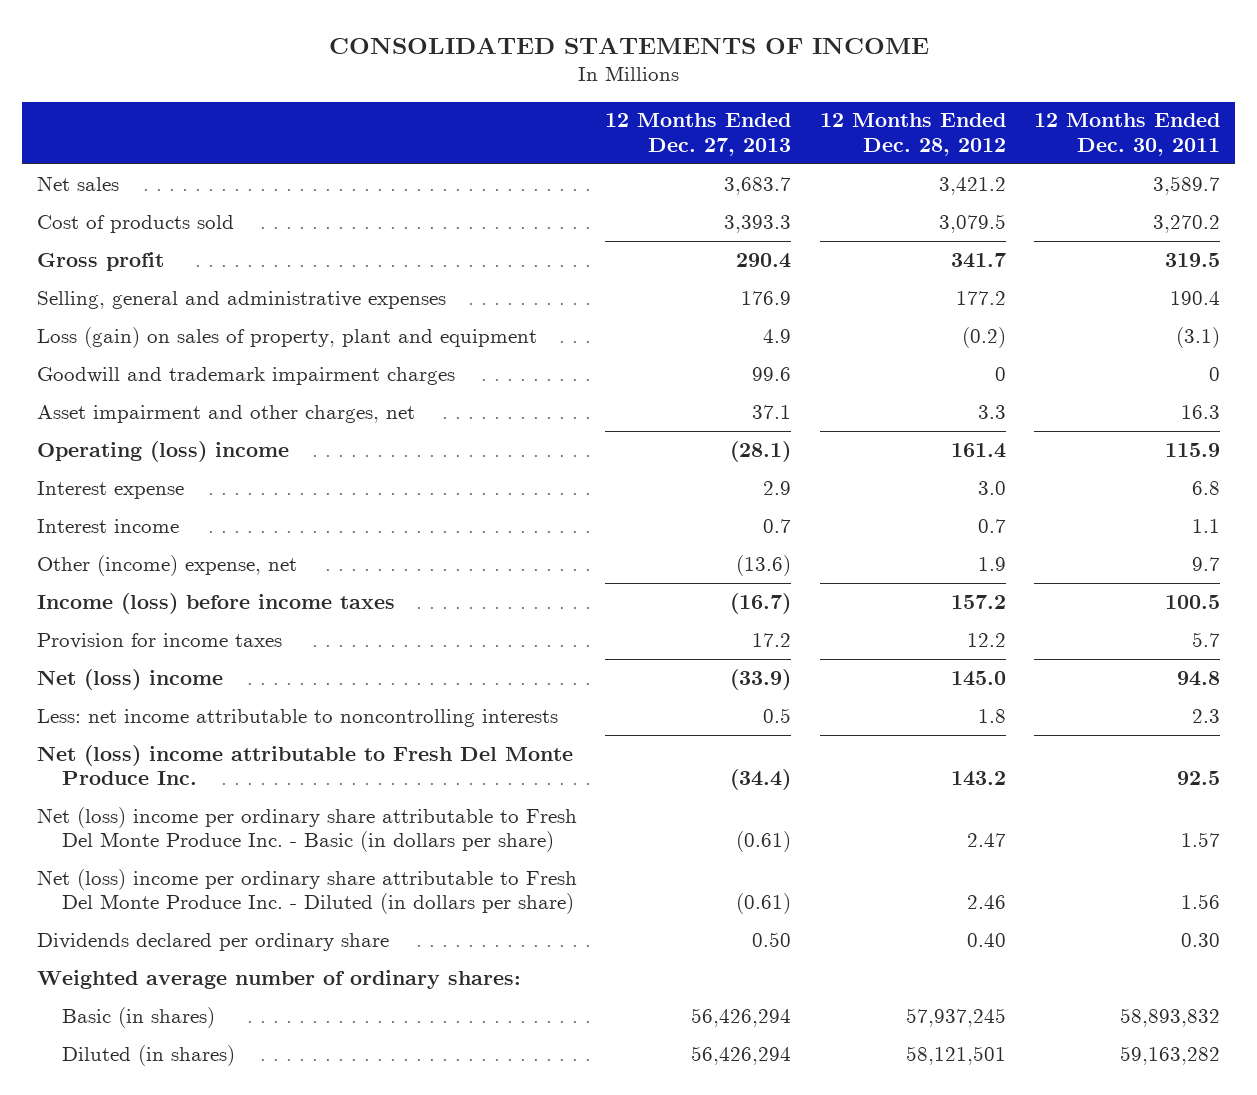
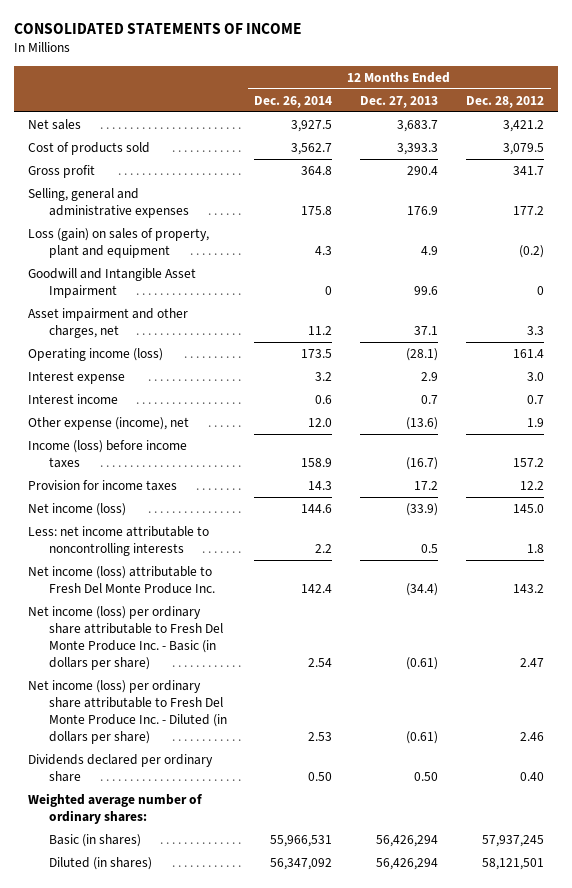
- | 12 Months Ended Dec. 27, 2013 | 12 Months Ended Dec. 28, 2012 | 12 Months Ended Dec. 30, 2011
+ | 12 Months Ended Dec. 26, 2014 | 12 Months Ended Dec. 27, 2013 | 12 Months Ended Dec. 28, 2012
- Goodwill and trademark impairment charges | 99.6 | 0 | 0
+ Goodwill and Intangible Asset Impairment | 0 | 99.6 | 0
- Operating (loss) income | (28.1) | 161.4 | 115.9
+ Operating income (loss) | 173.5 | (28.1) | 161.4
- Other (income) expense, net | (13.6) | 1.9 | 9.7
+ Other expense (income), net | 12.0 | (13.6) | 1.9
- Net (loss) income | (33.9) | 145.0 | 94.8
+ Net income (loss) | 144.6 | (33.9) | 145.0
- Net (loss) income attributable to Fresh Del Monte Produce Inc. | (34.4) | 143.2 | 92.5
- Net (loss) income per ordinary share attributable to Fresh Del Monte Produce Inc. - Basic (in dollars per share) | (0.61) | 2.47 | 1.57
- Net (loss) income per ordinary share attributable to Fresh Del Monte Produce Inc. - Diluted (in dollars per share) | (0.61) | 2.46 | 1.56
+ Net income (loss) attributable to Fresh Del Monte Produce Inc. | 142.4 | (34.4) | 143.2
+ Net income (loss) per ordinary share attributable to Fresh Del Monte Produce Inc. - Basic (in dollars per share) | 2.54 | (0.61) | 2.47
+ Net income (loss) per ordinary share attributable to Fresh Del Monte Produce Inc. - Diluted (in dollars per share) | 2.53 | (0.61) | 2.46

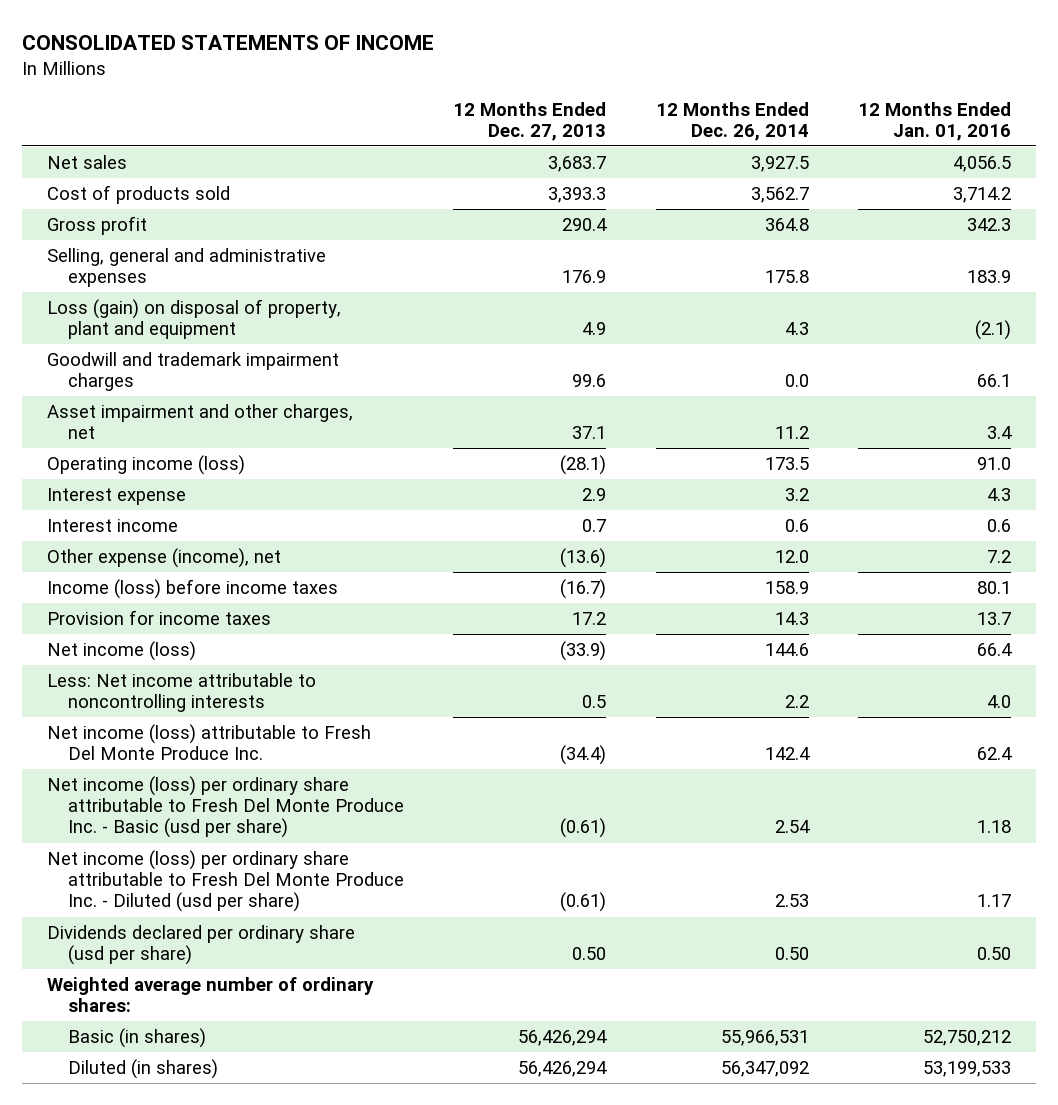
- | 12 Months Ended Dec. 26, 2014 | 12 Months Ended Dec. 27, 2013 | 12 Months Ended Dec. 28, 2012
+ | 12 Months Ended Dec. 27, 2013 | 12 Months Ended Dec. 26, 2014 | 12 Months Ended Jan. 01, 2016
- Loss (gain) on sales of property, plant and equipment | 4.3 | 4.9 | (0.2)
- Goodwill and Intangible Asset Impairment | 0 | 99.6 | 0
+ Loss (gain) on disposal of property, plant and equipment | 4.9 | 4.3 | (2.1)
+ Goodwill and trademark impairment charges | 99.6 | 0.0 | 66.1
- Less: net income attributable to noncontrolling interests | 2.2 | 0.5 | 1.8
+ Less: Net income attributable to noncontrolling interests | 0.5 | 2.2 | 4.0
- Net income (loss) per ordinary share attributable to Fresh Del Monte Produce Inc. - Basic (in dollars per share) | 2.54 | (0.61) | 2.47
- Net income (loss) per ordinary share attributable to Fresh Del Monte Produce Inc. - Diluted (in dollars per share) | 2.53 | (0.61) | 2.46
- Dividends declared per ordinary share | 0.50 | 0.50 | 0.40
+ Net income (loss) per ordinary share attributable to Fresh Del Monte Produce Inc. - Basic (usd per share) | (0.61) | 2.54 | 1.18
+ Net income (loss) per ordinary share attributable to Fresh Del Monte Produce Inc. - Diluted (usd per share) | (0.61) | 2.53 | 1.17
+ Dividends declared per ordinary share (usd per share) | 0.50 | 0.50 | 0.50

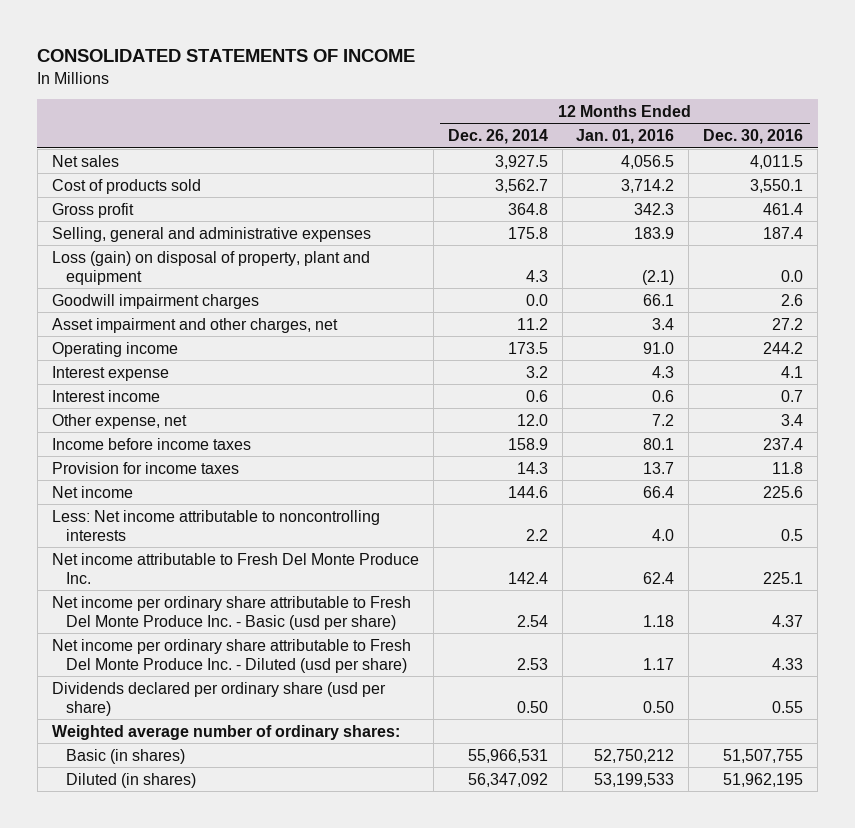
- | 12 Months Ended Dec. 27, 2013 | 12 Months Ended Dec. 26, 2014 | 12 Months Ended Jan. 01, 2016
+ | 12 Months Ended Dec. 26, 2014 | 12 Months Ended Jan. 01, 2016 | 12 Months Ended Dec. 30, 2016
- Goodwill and trademark impairment charges | 99.6 | 0.0 | 66.1
+ Goodwill impairment charges | 0.0 | 66.1 | 2.6
- Operating income (loss) | (28.1) | 173.5 | 91.0
+ Operating income | 173.5 | 91.0 | 244.2
- Other expense (income), net | (13.6) | 12.0 | 7.2
- Income (loss) before income taxes | (16.7) | 158.9 | 80.1
+ Other expense, net | 12.0 | 7.2 | 3.4
+ Income before income taxes | 158.9 | 80.1 | 237.4
- Net income (loss) | (33.9) | 144.6 | 66.4
+ Net income | 144.6 | 66.4 | 225.6
- Net income (loss) attributable to Fresh Del Monte Produce Inc. | (34.4) | 142.4 | 62.4
- Net income (loss) per ordinary share attributable to Fresh Del Monte Produce Inc. - Basic (usd per share) | (0.61) | 2.54 | 1.18
- Net income (loss) per ordinary share attributable to Fresh Del Monte Produce Inc. - Diluted (usd per share) | (0.61) | 2.53 | 1.17
+ Net income attributable to Fresh Del Monte Produce Inc. | 142.4 | 62.4 | 225.1
+ Net income per ordinary share attributable to Fresh Del Monte Produce Inc. - Basic (usd per share) | 2.54 | 1.18 | 4.37
+ Net income per ordinary share attributable to Fresh Del Monte Produce Inc. - Diluted (usd per share) | 2.53 | 1.17 | 4.33

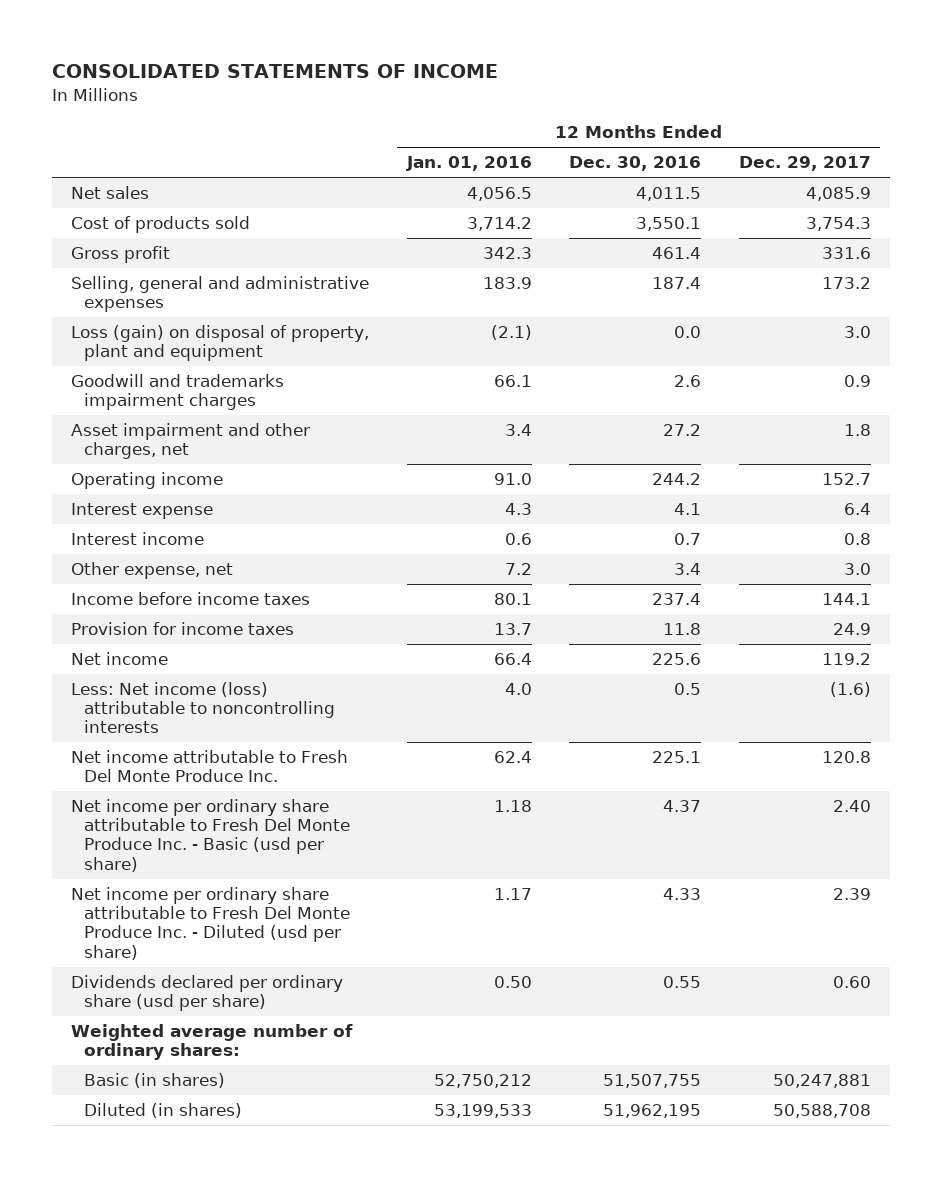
- | 12 Months Ended Dec. 26, 2014 | 12 Months Ended Jan. 01, 2016 | 12 Months Ended Dec. 30, 2016
+ | 12 Months Ended Jan. 01, 2016 | 12 Months Ended Dec. 30, 2016 | 12 Months Ended Dec. 29, 2017
- Goodwill impairment charges | 0.0 | 66.1 | 2.6
+ Goodwill and trademarks impairment charges | 66.1 | 2.6 | 0.9
- Less: Net income attributable to noncontrolling interests | 2.2 | 4.0 | 0.5
+ Less: Net income (loss) attributable to noncontrolling interests | 4.0 | 0.5 | (1.6)

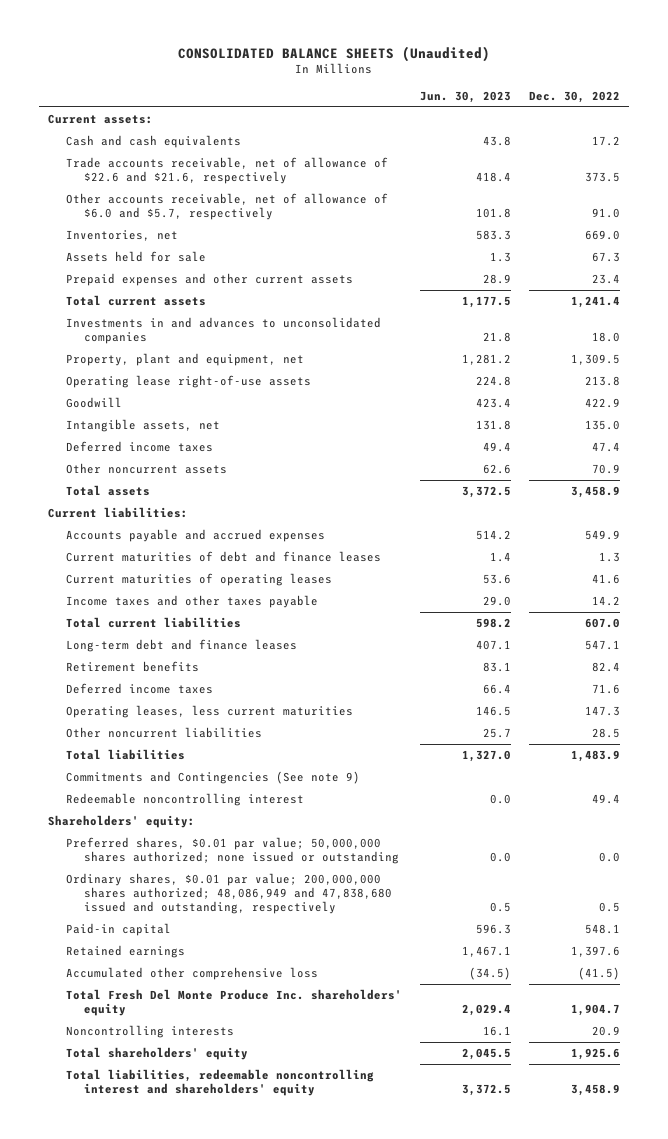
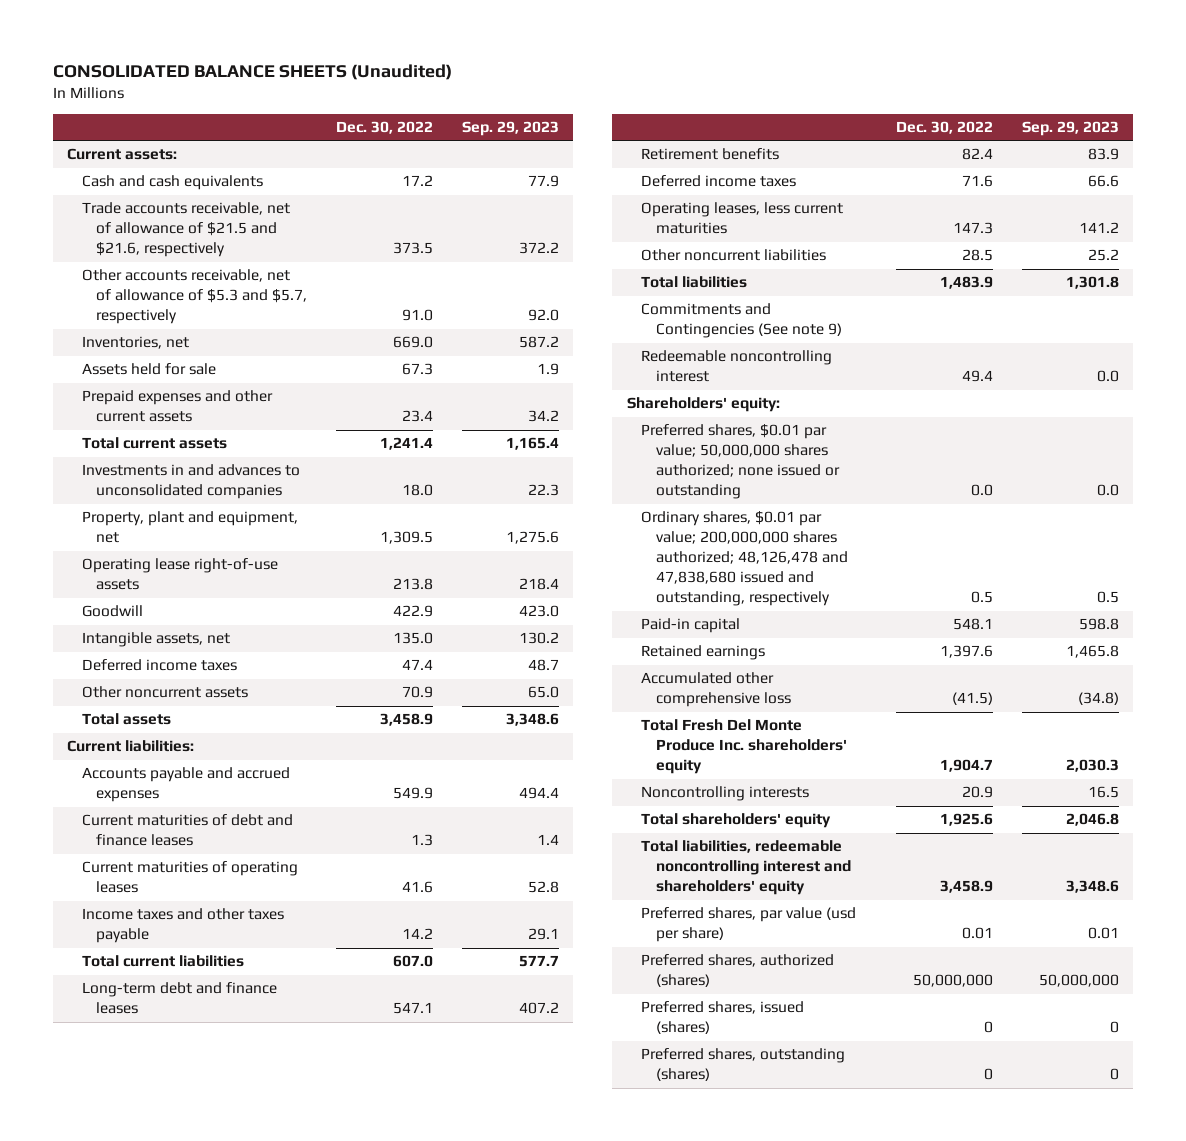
- | Jun. 30, 2023 | Dec. 30, 2022
+ | Dec. 30, 2022 | Sep. 29, 2023
- Trade accounts receivable, net of allowance of $22.6 and $21.6, respectively | 418.4 | 373.5
- Other accounts receivable, net of allowance of $6.0 and $5.7, respectively | 101.8 | 91.0
+ Trade accounts receivable, net of allowance of $21.5 and $21.6, respectively | 373.5 | 372.2
+ Other accounts receivable, net of allowance of $5.3 and $5.7, respectively | 91.0 | 92.0
- Ordinary shares, $0.01 par value; 200,000,000 shares authorized; 48,086,949 and 47,838,680 issued and outstanding, respectively | 0.5 | 0.5
+ Ordinary shares, $0.01 par value; 200,000,000 shares authorized; 48,126,478 and 47,838,680 issued and outstanding, respectively | 0.5 | 0.5
+ Preferred shares, par value (usd per share) | 0.01 | 0.01
+ Preferred shares, authorized (shares) | 50,000,000 | 50,000,000
+ Preferred shares, issued (shares) | 0 | 0
+ Preferred shares, outstanding (shares) | 0 | 0

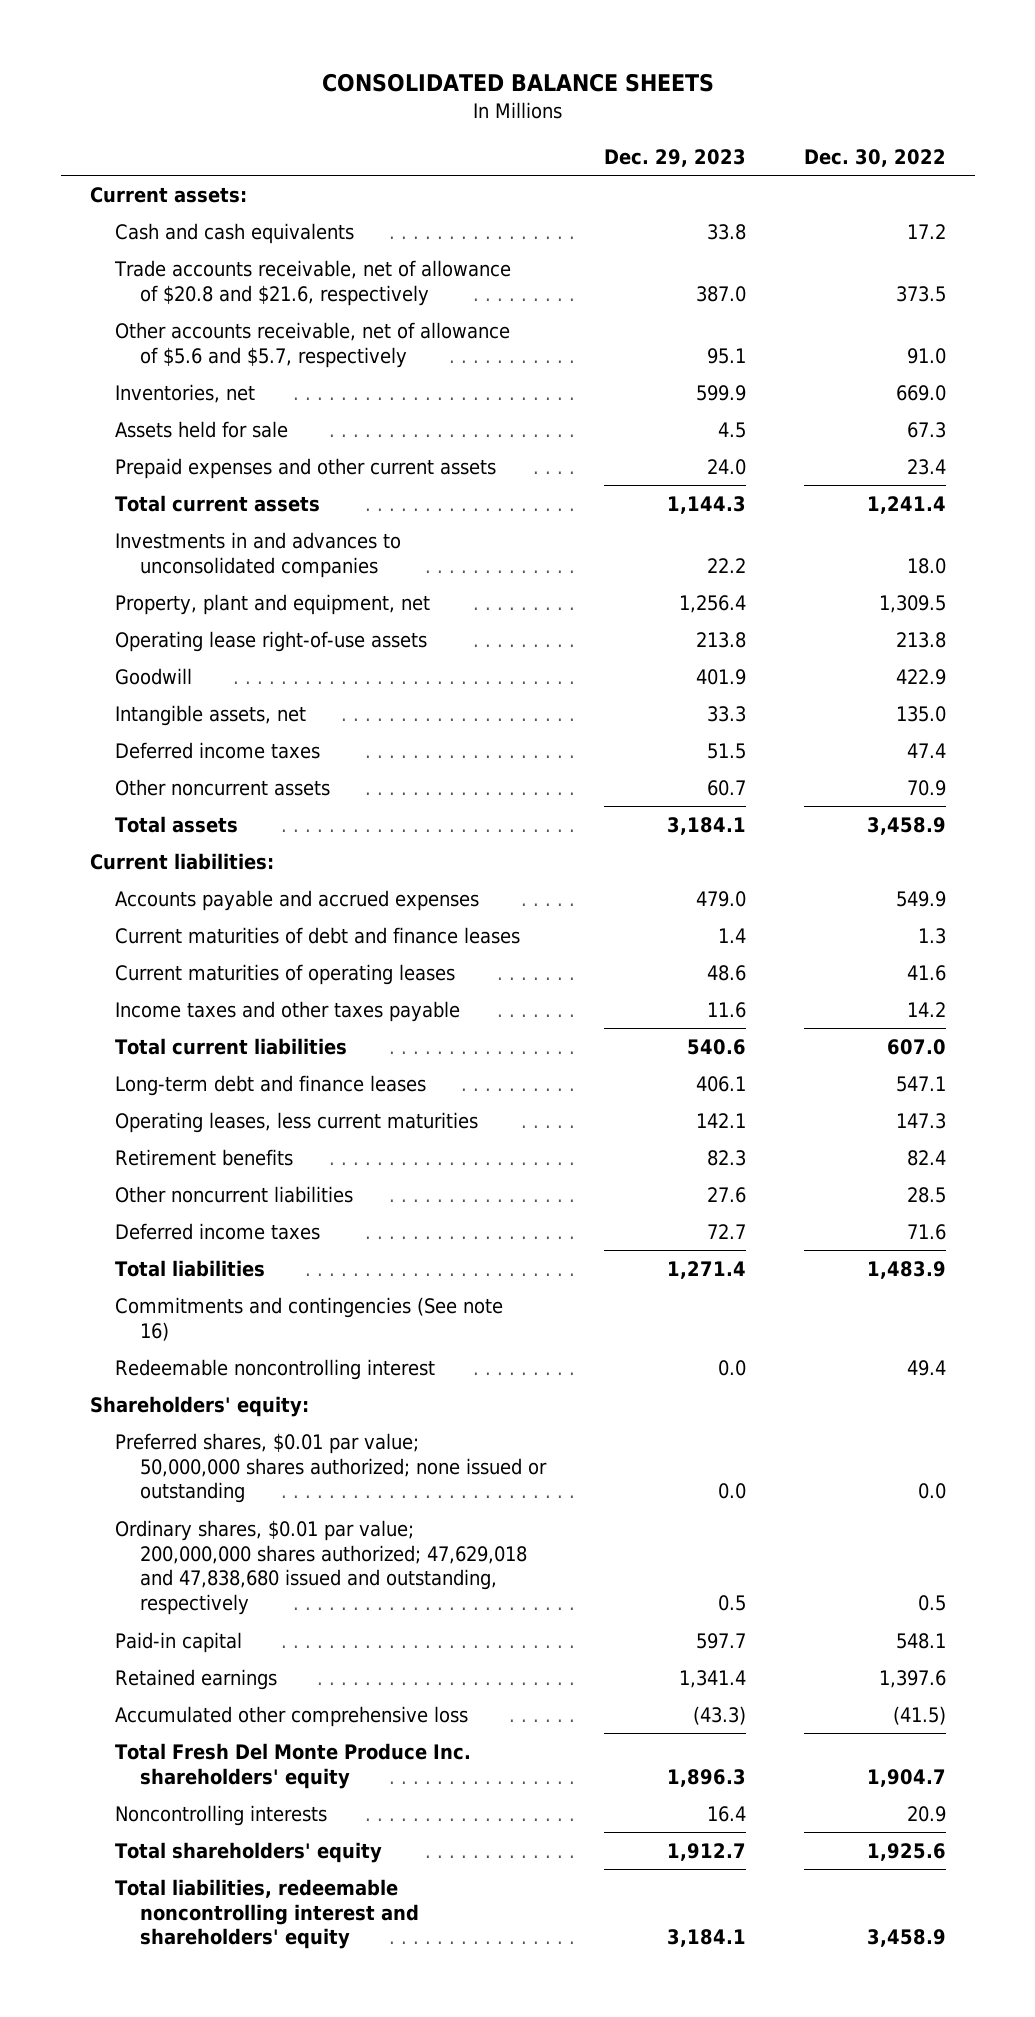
- CONSOLIDATED BALANCE SHEETS (Unaudited)
+ CONSOLIDATED BALANCE SHEETS
- | Dec. 30, 2022 | Sep. 29, 2023
+ | Dec. 29, 2023 | Dec. 30, 2022
- Trade accounts receivable, net of allowance of $21.5 and $21.6, respectively | 373.5 | 372.2
- Other accounts receivable, net of allowance of $5.3 and $5.7, respectively | 91.0 | 92.0
+ Trade accounts receivable, net of allowance of $20.8 and $21.6, respectively | 387.0 | 373.5
+ Other accounts receivable, net of allowance of $5.6 and $5.7, respectively | 95.1 | 91.0
moved down: Retirement benefits | 82.3 | 82.4
moved down: Deferred income taxes | 72.7 | 71.6
- Commitments and Contingencies (See note 9)
+ Commitments and contingencies (See note 16)
- Ordinary shares, $0.01 par value; 200,000,000 shares authorized; 48,126,478 and 47,838,680 issued and outstanding, respectively | 0.5 | 0.5
+ Ordinary shares, $0.01 par value; 200,000,000 shares authorized; 47,629,018 and 47,838,680 issued and outstanding, respectively | 0.5 | 0.5
- Preferred shares, par value (usd per share) | 0.01 | 0.01
- Preferred shares, authorized (shares) | 50,000,000 | 50,000,000
- Preferred shares, issued (shares) | 0 | 0
- Preferred shares, outstanding (shares) | 0 | 0

